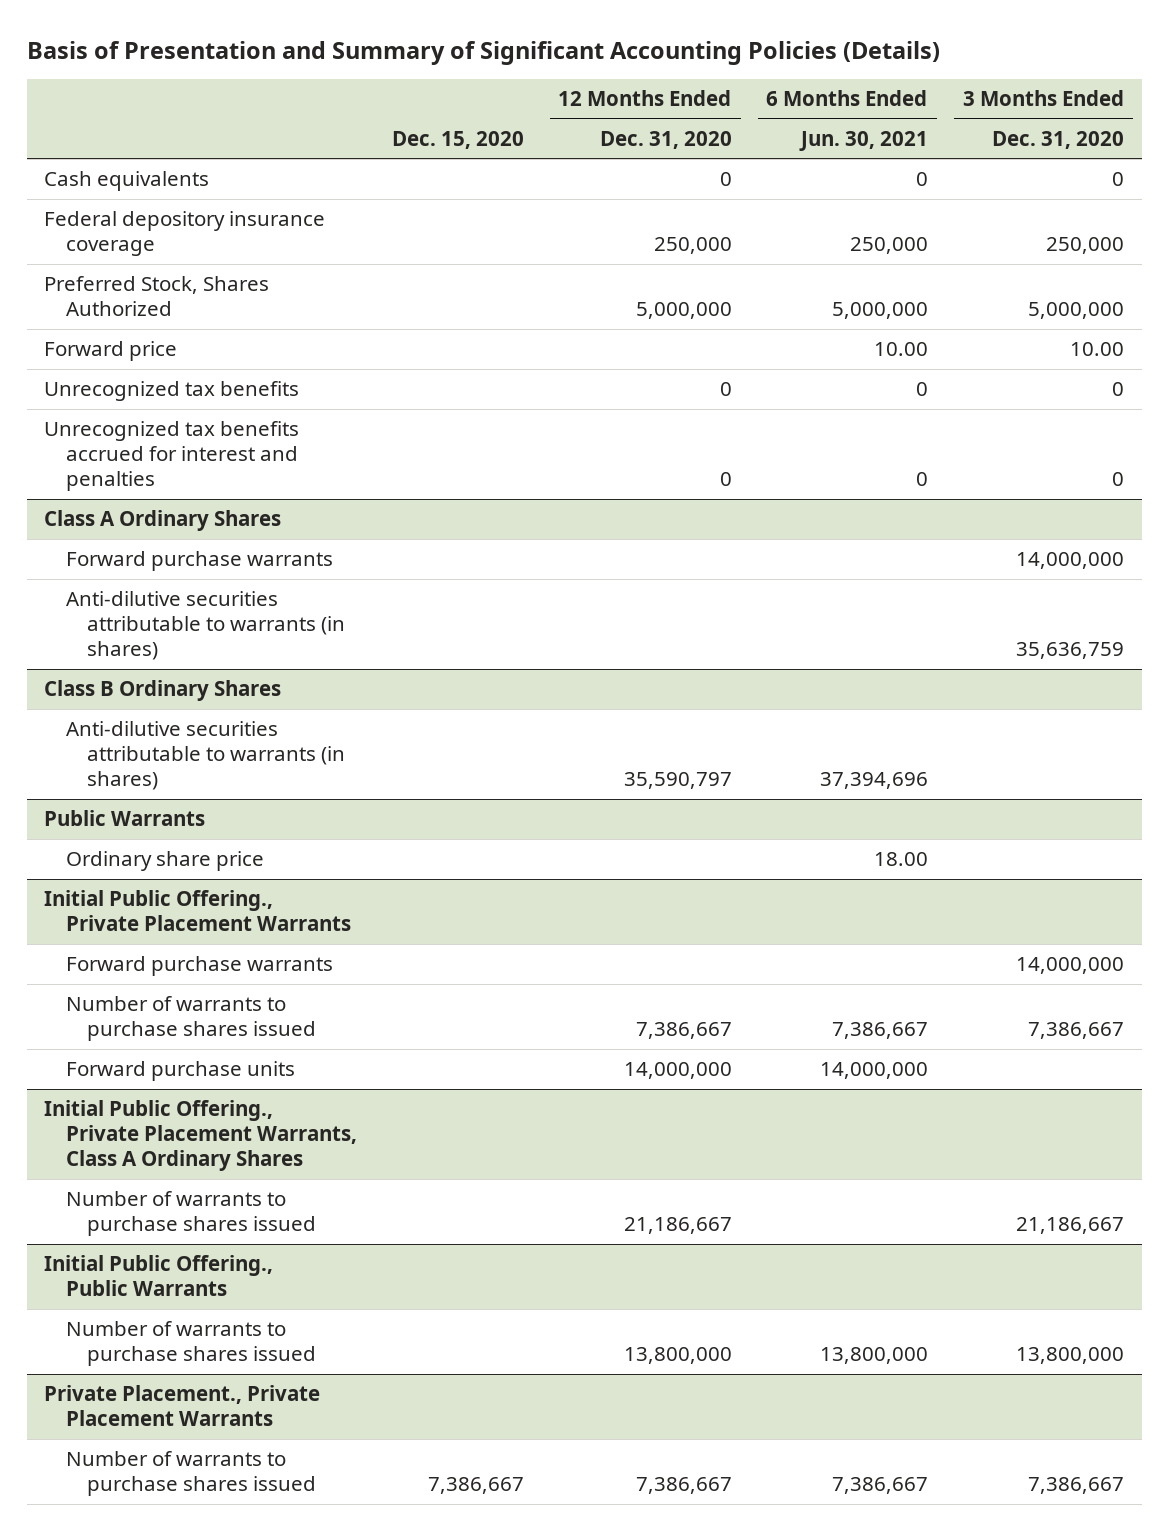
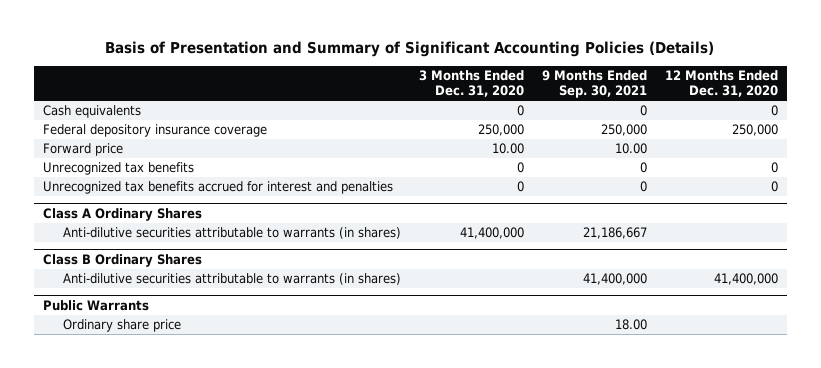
- | Dec. 15, 2020 | 12 Months Ended Dec. 31, 2020 | 6 Months Ended Jun. 30, 2021 | 3 Months Ended Dec. 31, 2020
+ | 3 Months Ended Dec. 31, 2020 | 9 Months Ended Sep. 30, 2021 | 12 Months Ended Dec. 31, 2020
- Preferred Stock, Shares Authorized | | 5,000,000 | 5,000,000 | 5,000,000
@ Class A Ordinary Shares
- Forward purchase warrants | | | | 14,000,000
- Anti-dilutive securities attributable to warrants (in shares) | | | | 35,636,759
+ Anti-dilutive securities attributable to warrants (in shares) | 41,400,000 | 21,186,667 |
@ Class B Ordinary Shares
- Anti-dilutive securities attributable to warrants (in shares) | | 35,590,797 | 37,394,696 |
+ Anti-dilutive securities attributable to warrants (in shares) | | 41,400,000 | 41,400,000
- Initial Public Offering., Private Placement Warrants
- Forward purchase warrants | | | | 14,000,000
- Number of warrants to purchase shares issued | | 7,386,667 | 7,386,667 | 7,386,667
- Forward purchase units | | 14,000,000 | 14,000,000 |
- Initial Public Offering., Private Placement Warrants, Class A Ordinary Shares
- Number of warrants to purchase shares issued | | 21,186,667 | | 21,186,667
- Initial Public Offering., Public Warrants
- Number of warrants to purchase shares issued | | 13,800,000 | 13,800,000 | 13,800,000
- Private Placement., Private Placement Warrants
- Number of warrants to purchase shares issued | 7,386,667 | 7,386,667 | 7,386,667 | 7,386,667

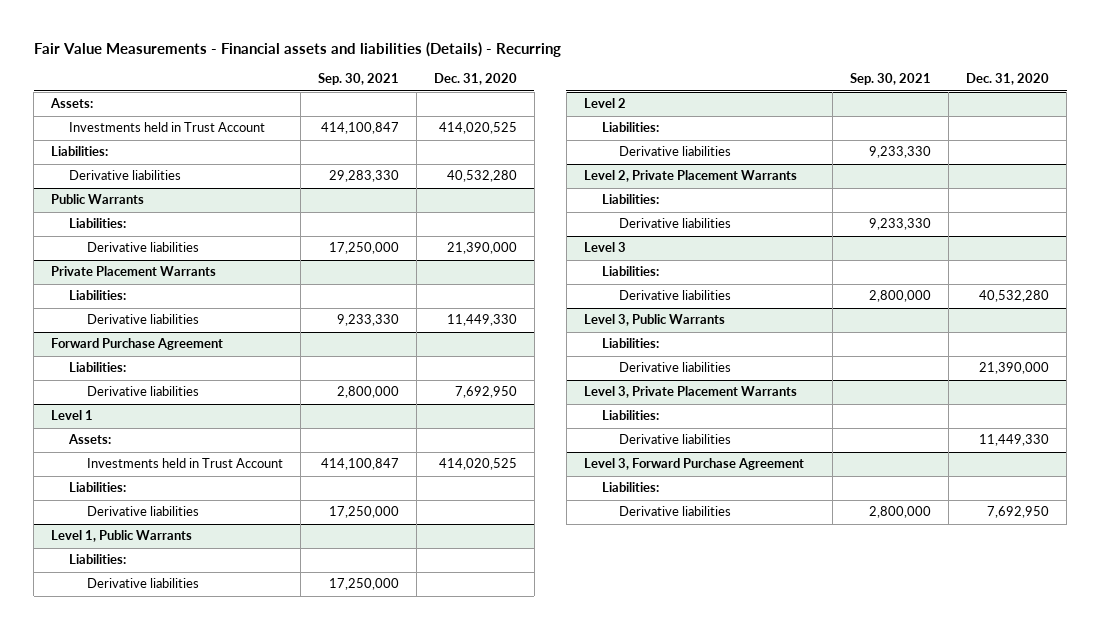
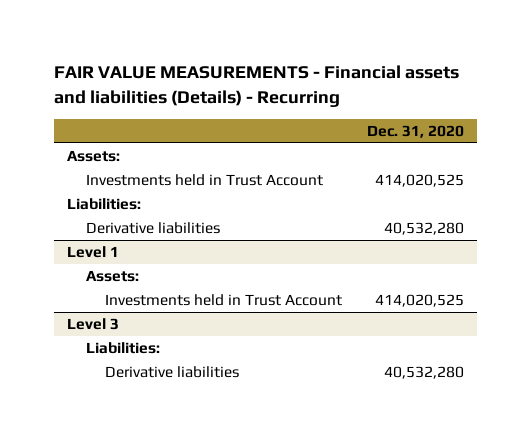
- Fair Value Measurements - Financial assets and liabilities (Details) - Recurring
+ FAIR VALUE MEASUREMENTS - Financial assets and liabilities (Details) - Recurring
- | Sep. 30, 2021 | Dec. 31, 2020
+ | Dec. 31, 2020
- Public Warrants
- Liabilities:
- Derivative liabilities | 17,250,000 | 21,390,000
- Private Placement Warrants
- Liabilities:
- Derivative liabilities | 9,233,330 | 11,449,330
- Forward Purchase Agreement
- Liabilities:
- Derivative liabilities | 2,800,000 | 7,692,950
@ Level 1
- Liabilities:
- Derivative liabilities | 17,250,000 |
- Level 1, Public Warrants
- Liabilities:
- Derivative liabilities | 17,250,000 |
- Level 2
- Liabilities:
- Derivative liabilities | 9,233,330 |
- Level 2, Private Placement Warrants
- Liabilities:
- Derivative liabilities | 9,233,330 |
- Level 3, Public Warrants
- Liabilities:
- Derivative liabilities | | 21,390,000
- Level 3, Private Placement Warrants
- Liabilities:
- Derivative liabilities | | 11,449,330
- Level 3, Forward Purchase Agreement
- Liabilities:
- Derivative liabilities | 2,800,000 | 7,692,950

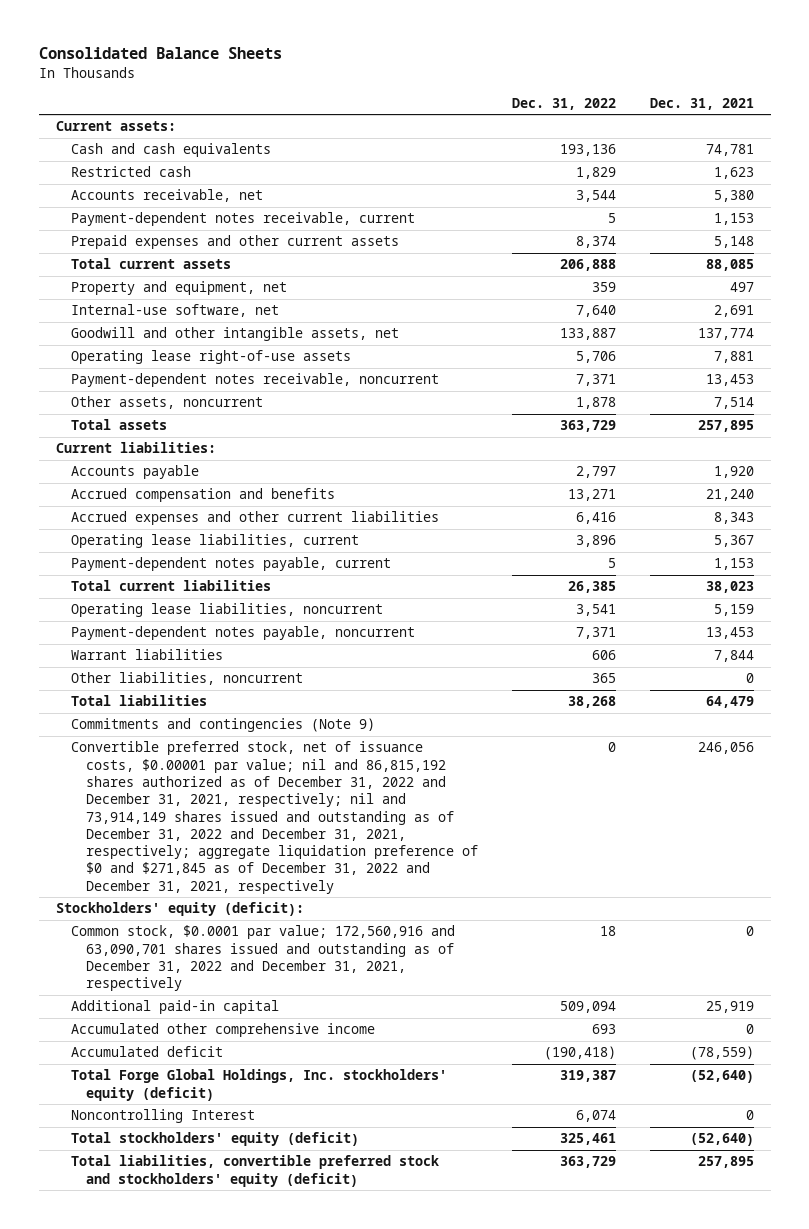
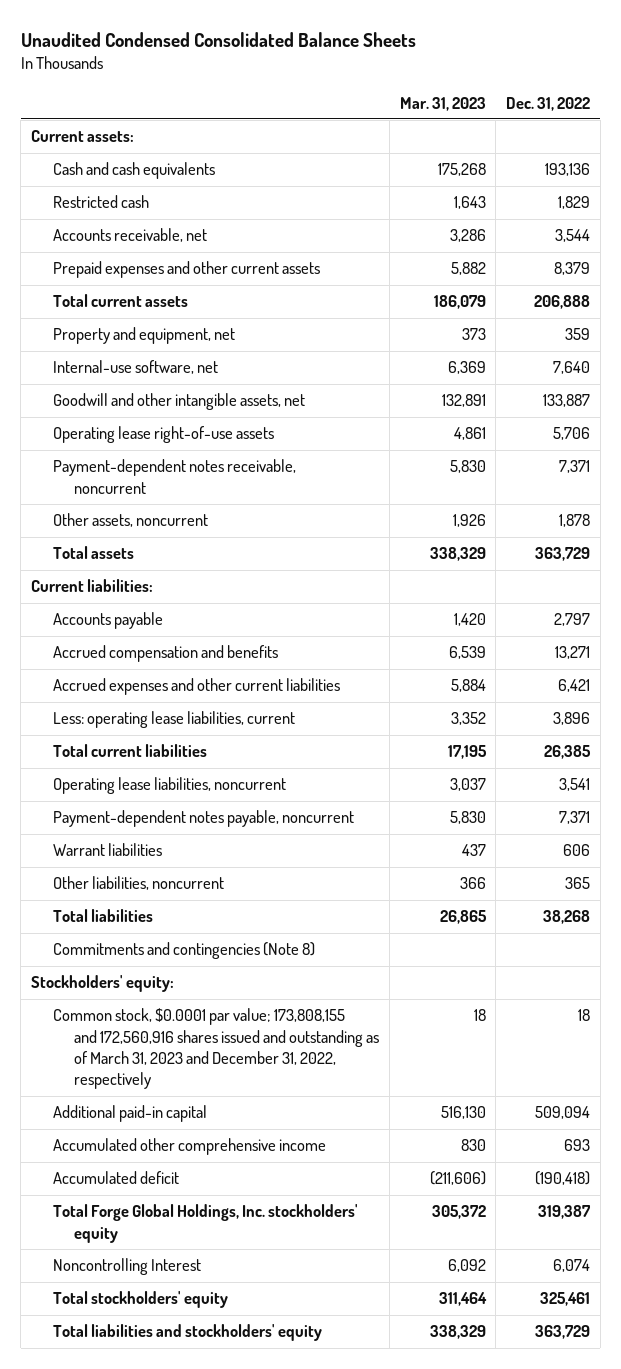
- Consolidated Balance Sheets
+ Unaudited Condensed Consolidated Balance Sheets
- | Dec. 31, 2022 | Dec. 31, 2021
+ | Mar. 31, 2023 | Dec. 31, 2022
- Payment-dependent notes receivable, current | 5 | 1,153
- Prepaid expenses and other current assets | 8,374 | 5,148
+ Prepaid expenses and other current assets | 5,882 | 8,379
- Accrued expenses and other current liabilities | 6,416 | 8,343
- Operating lease liabilities, current | 3,896 | 5,367
- Payment-dependent notes payable, current | 5 | 1,153
+ Accrued expenses and other current liabilities | 5,884 | 6,421
+ Less: operating lease liabilities, current | 3,352 | 3,896
- Commitments and contingencies (Note 9)
- Convertible preferred stock, net of issuance costs, $0.00001 par value; nil and 86,815,192 shares authorized as of December 31, 2022 and December 31, 2021, respectively; nil and 73,914,149 shares issued and outstanding as of December 31, 2022 and December 31, 2021, respectively; aggregate liquidation preference of $0 and $271,845 as of December 31, 2022 and December 31, 2021, respectively | 0 | 246,056
- Stockholders' equity (deficit):
- Common stock, $0.0001 par value; 172,560,916 and 63,090,701 shares issued and outstanding as of December 31, 2022 and December 31, 2021, respectively | 18 | 0
+ Commitments and contingencies (Note 8)
+ Stockholders' equity:
+ Common stock, $0.0001 par value; 173,808,155 and 172,560,916 shares issued and outstanding as of March 31, 2023 and December 31, 2022, respectively | 18 | 18
- Total Forge Global Holdings, Inc. stockholders' equity (deficit) | 319,387 | (52,640)
+ Total Forge Global Holdings, Inc. stockholders' equity | 305,372 | 319,387
- Total stockholders' equity (deficit) | 325,461 | (52,640)
- Total liabilities, convertible preferred stock and stockholders' equity (deficit) | 363,729 | 257,895
+ Total stockholders' equity | 311,464 | 325,461
+ Total liabilities and stockholders' equity | 338,329 | 363,729

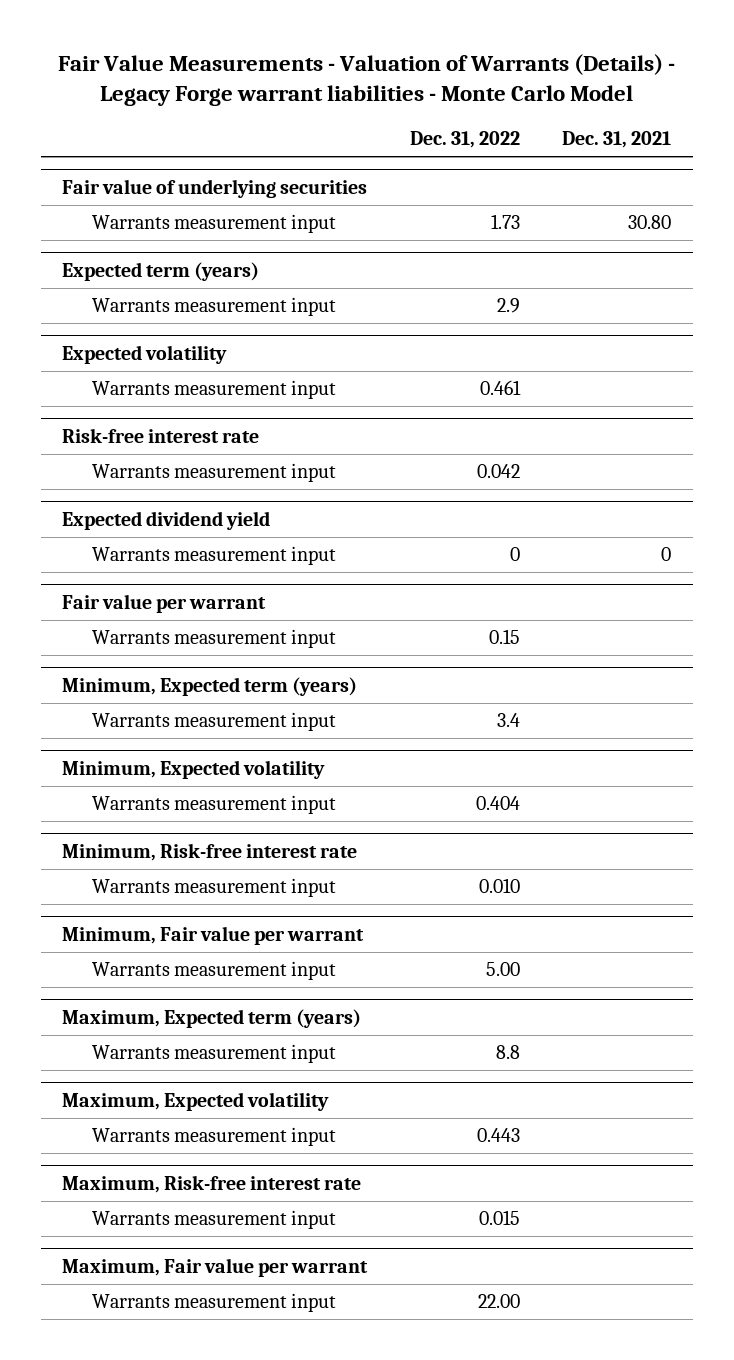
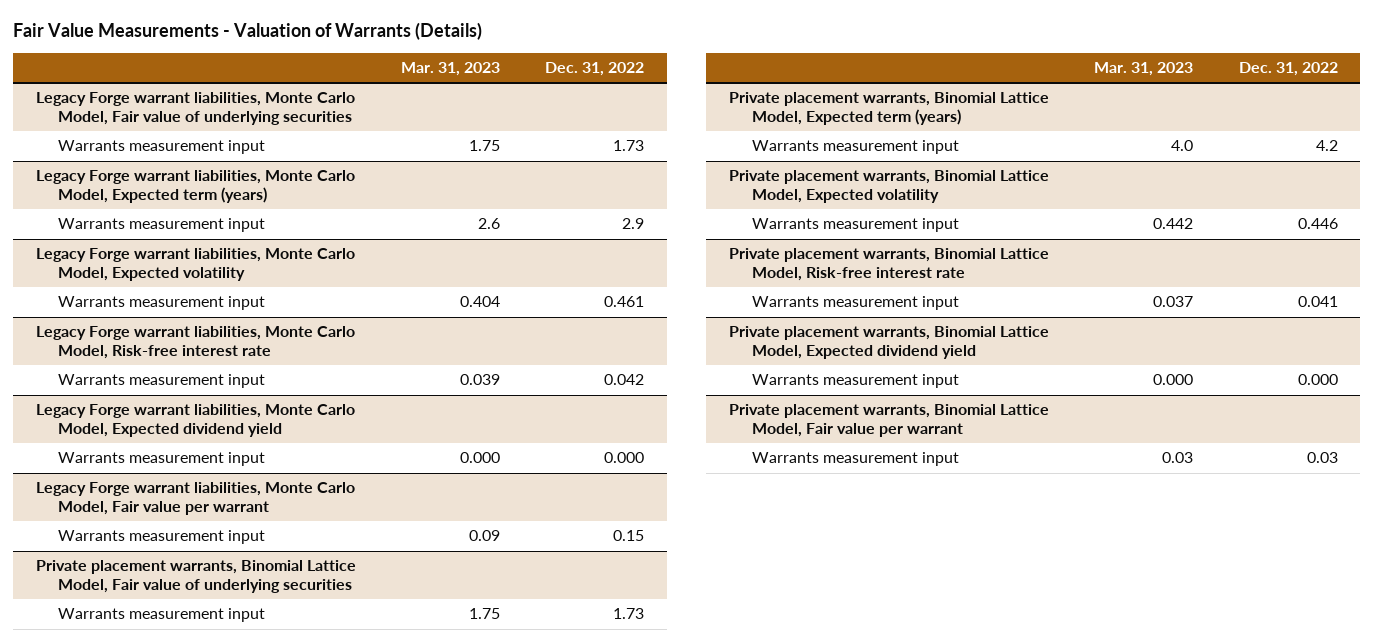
- Fair Value Measurements - Valuation of Warrants (Details) - Legacy Forge warrant liabilities - Monte Carlo Model
+ Fair Value Measurements - Valuation of Warrants (Details)
- | Dec. 31, 2022 | Dec. 31, 2021
+ | Mar. 31, 2023 | Dec. 31, 2022
- Fair value of underlying securities
+ Legacy Forge warrant liabilities, Monte Carlo Model, Fair value of underlying securities
- Expected term (years)
+ Legacy Forge warrant liabilities, Monte Carlo Model, Expected term (years)
- Expected volatility
+ Legacy Forge warrant liabilities, Monte Carlo Model, Expected volatility
- Risk-free interest rate
+ Legacy Forge warrant liabilities, Monte Carlo Model, Risk-free interest rate
- Expected dividend yield
- Warrants measurement input | 0 | 0
- Fair value per warrant
+ Legacy Forge warrant liabilities, Monte Carlo Model, Expected dividend yield
+ Warrants measurement input | 0.000 | 0.000
+ Legacy Forge warrant liabilities, Monte Carlo Model, Fair value per warrant
- Minimum, Expected term (years)
- Warrants measurement input | 3.4 |
- Minimum, Expected volatility
- Warrants measurement input | 0.404 |
- Minimum, Risk-free interest rate
- Warrants measurement input | 0.010 |
- Minimum, Fair value per warrant
- Warrants measurement input | 5.00 |
- Maximum, Expected term (years)
- Warrants measurement input | 8.8 |
- Maximum, Expected volatility
- Warrants measurement input | 0.443 |
- Maximum, Risk-free interest rate
- Warrants measurement input | 0.015 |
- Maximum, Fair value per warrant
- Warrants measurement input | 22.00 |
+ Private placement warrants, Binomial Lattice Model, Fair value of underlying securities
+ Warrants measurement input | 1.75 | 1.73
+ Private placement warrants, Binomial Lattice Model, Expected term (years)
+ Warrants measurement input | 4.0 | 4.2
+ Private placement warrants, Binomial Lattice Model, Expected volatility
+ Warrants measurement input | 0.442 | 0.446
+ Private placement warrants, Binomial Lattice Model, Risk-free interest rate
+ Warrants measurement input | 0.037 | 0.041
+ Private placement warrants, Binomial Lattice Model, Expected dividend yield
+ Warrants measurement input | 0.000 | 0.000
+ Private placement warrants, Binomial Lattice Model, Fair value per warrant
+ Warrants measurement input | 0.03 | 0.03

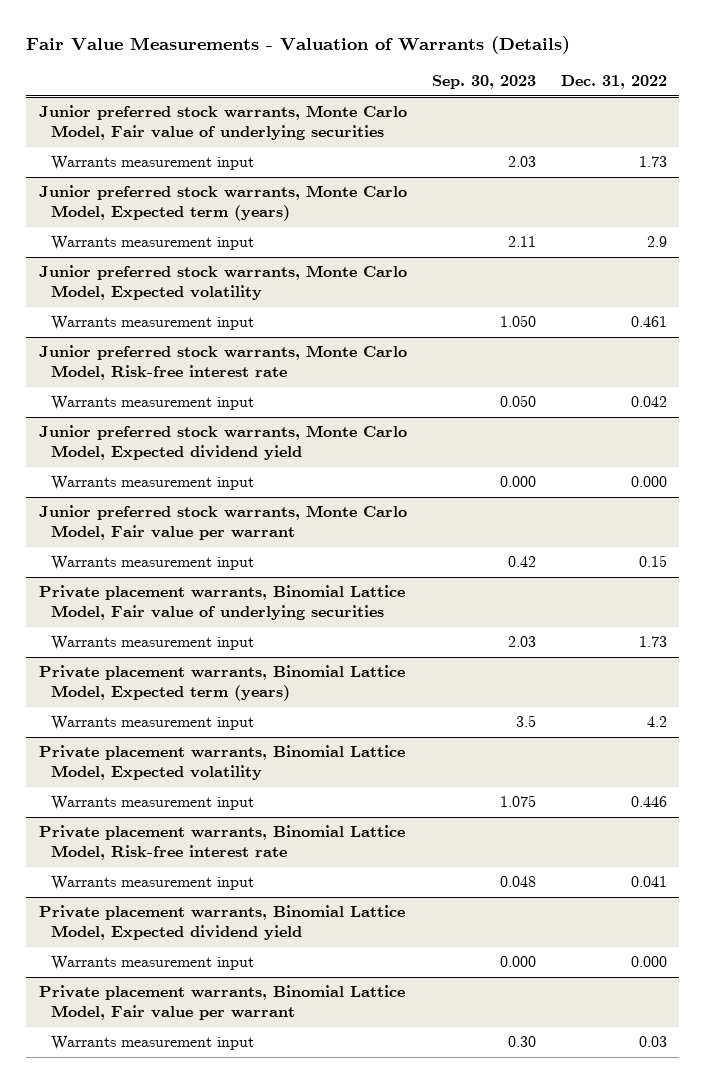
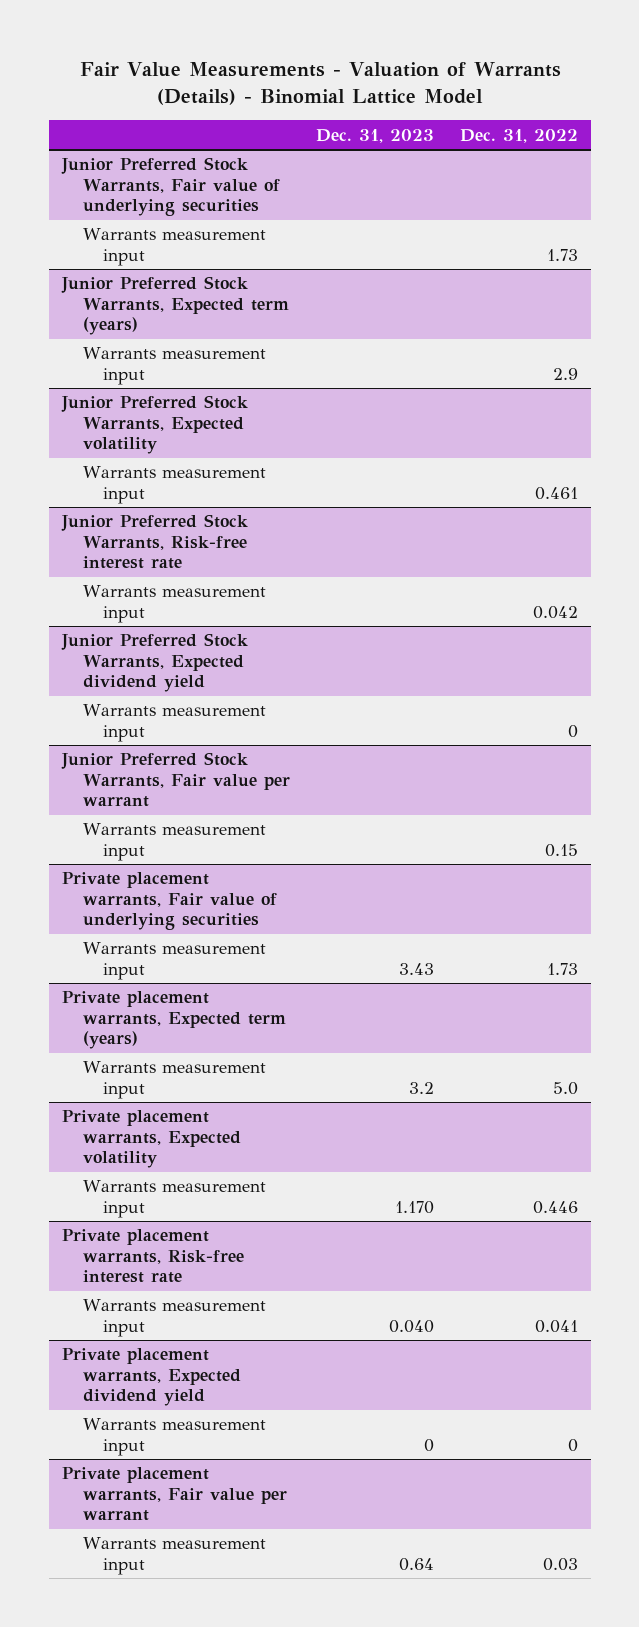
- Fair Value Measurements - Valuation of Warrants (Details)
+ Fair Value Measurements - Valuation of Warrants (Details) - Binomial Lattice Model
- | Sep. 30, 2023 | Dec. 31, 2022
+ | Dec. 31, 2023 | Dec. 31, 2022
- Junior preferred stock warrants, Monte Carlo Model, Fair value of underlying securities
+ Junior Preferred Stock Warrants, Fair value of underlying securities
- Junior preferred stock warrants, Monte Carlo Model, Expected term (years)
+ Junior Preferred Stock Warrants, Expected term (years)
- Junior preferred stock warrants, Monte Carlo Model, Expected volatility
+ Junior Preferred Stock Warrants, Expected volatility
- Junior preferred stock warrants, Monte Carlo Model, Risk-free interest rate
+ Junior Preferred Stock Warrants, Risk-free interest rate
- Junior preferred stock warrants, Monte Carlo Model, Expected dividend yield
- Warrants measurement input | 0.000 | 0.000
- Junior preferred stock warrants, Monte Carlo Model, Fair value per warrant
+ Junior Preferred Stock Warrants, Expected dividend yield
+ Warrants measurement input | | 0
+ Junior Preferred Stock Warrants, Fair value per warrant
- Private placement warrants, Binomial Lattice Model, Fair value of underlying securities
+ Private placement warrants, Fair value of underlying securities
- Private placement warrants, Binomial Lattice Model, Expected term (years)
- Warrants measurement input | 3.5 | 4.2
- Private placement warrants, Binomial Lattice Model, Expected volatility
+ Private placement warrants, Expected term (years)
+ Warrants measurement input | 3.2 | 5.0
+ Private placement warrants, Expected volatility
- Private placement warrants, Binomial Lattice Model, Risk-free interest rate
+ Private placement warrants, Risk-free interest rate
- Private placement warrants, Binomial Lattice Model, Expected dividend yield
- Warrants measurement input | 0.000 | 0.000
- Private placement warrants, Binomial Lattice Model, Fair value per warrant
+ Private placement warrants, Expected dividend yield
+ Warrants measurement input | 0 | 0
+ Private placement warrants, Fair value per warrant

